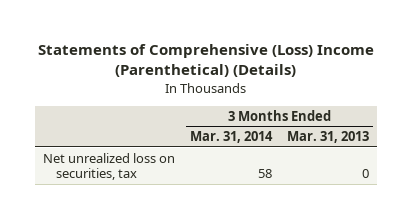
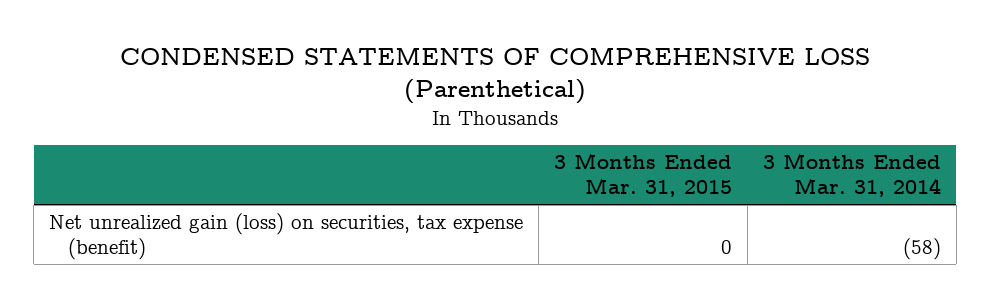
- Statements of Comprehensive (Loss) Income (Parenthetical) (Details)
+ CONDENSED STATEMENTS OF COMPREHENSIVE LOSS (Parenthetical)
- | 3 Months Ended Mar. 31, 2014 | 3 Months Ended Mar. 31, 2013
+ | 3 Months Ended Mar. 31, 2015 | 3 Months Ended Mar. 31, 2014
- Net unrealized loss on securities, tax | 58 | 0
+ Net unrealized gain (loss) on securities, tax expense (benefit) | 0 | (58)

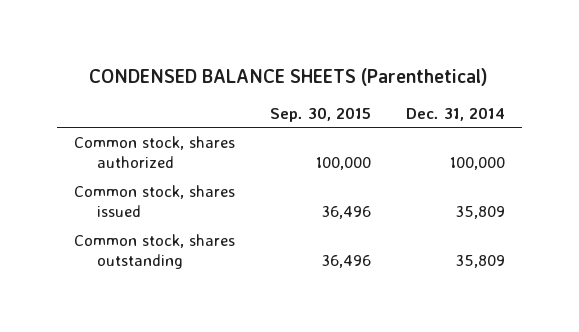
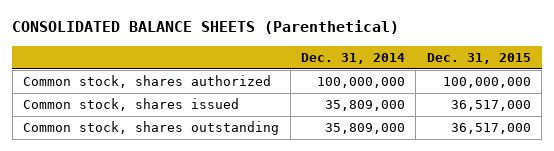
- CONDENSED BALANCE SHEETS (Parenthetical)
+ CONSOLIDATED BALANCE SHEETS (Parenthetical)
- | Sep. 30, 2015 | Dec. 31, 2014
+ | Dec. 31, 2014 | Dec. 31, 2015
- Common stock, shares authorized | 100,000 | 100,000
- Common stock, shares issued | 36,496 | 35,809
- Common stock, shares outstanding | 36,496 | 35,809
+ Common stock, shares authorized | 100,000,000 | 100,000,000
+ Common stock, shares issued | 35,809,000 | 36,517,000
+ Common stock, shares outstanding | 35,809,000 | 36,517,000

